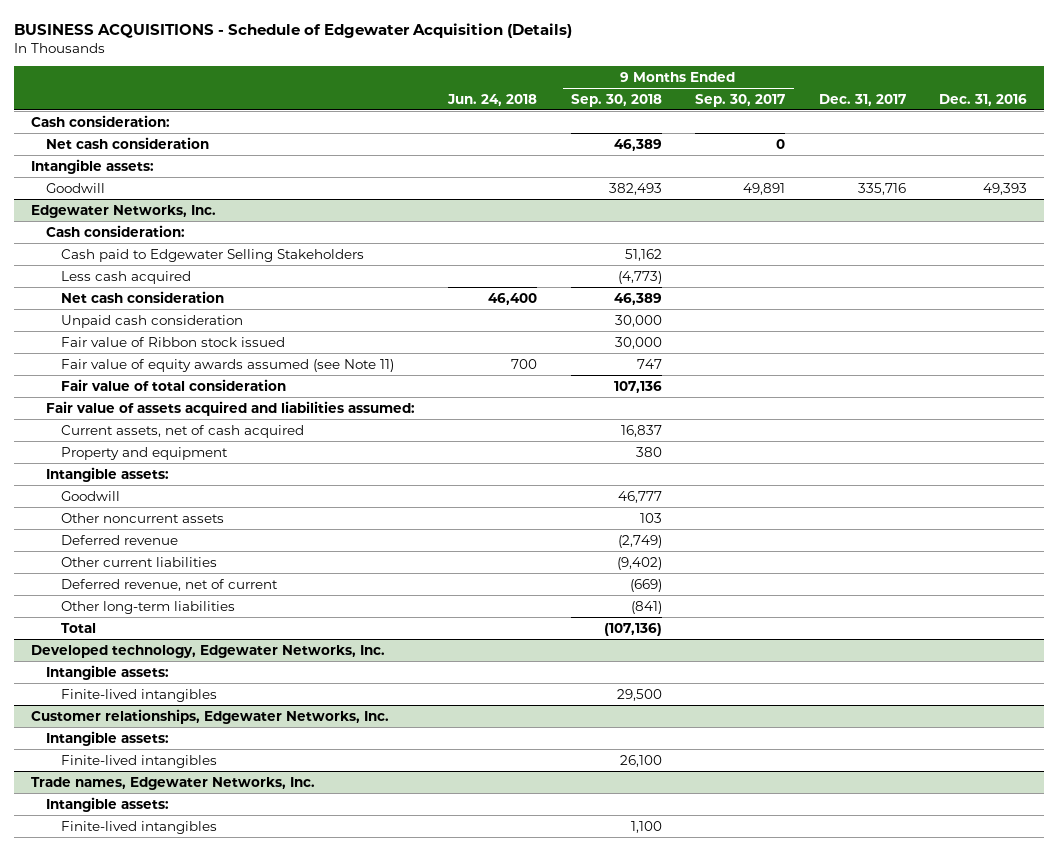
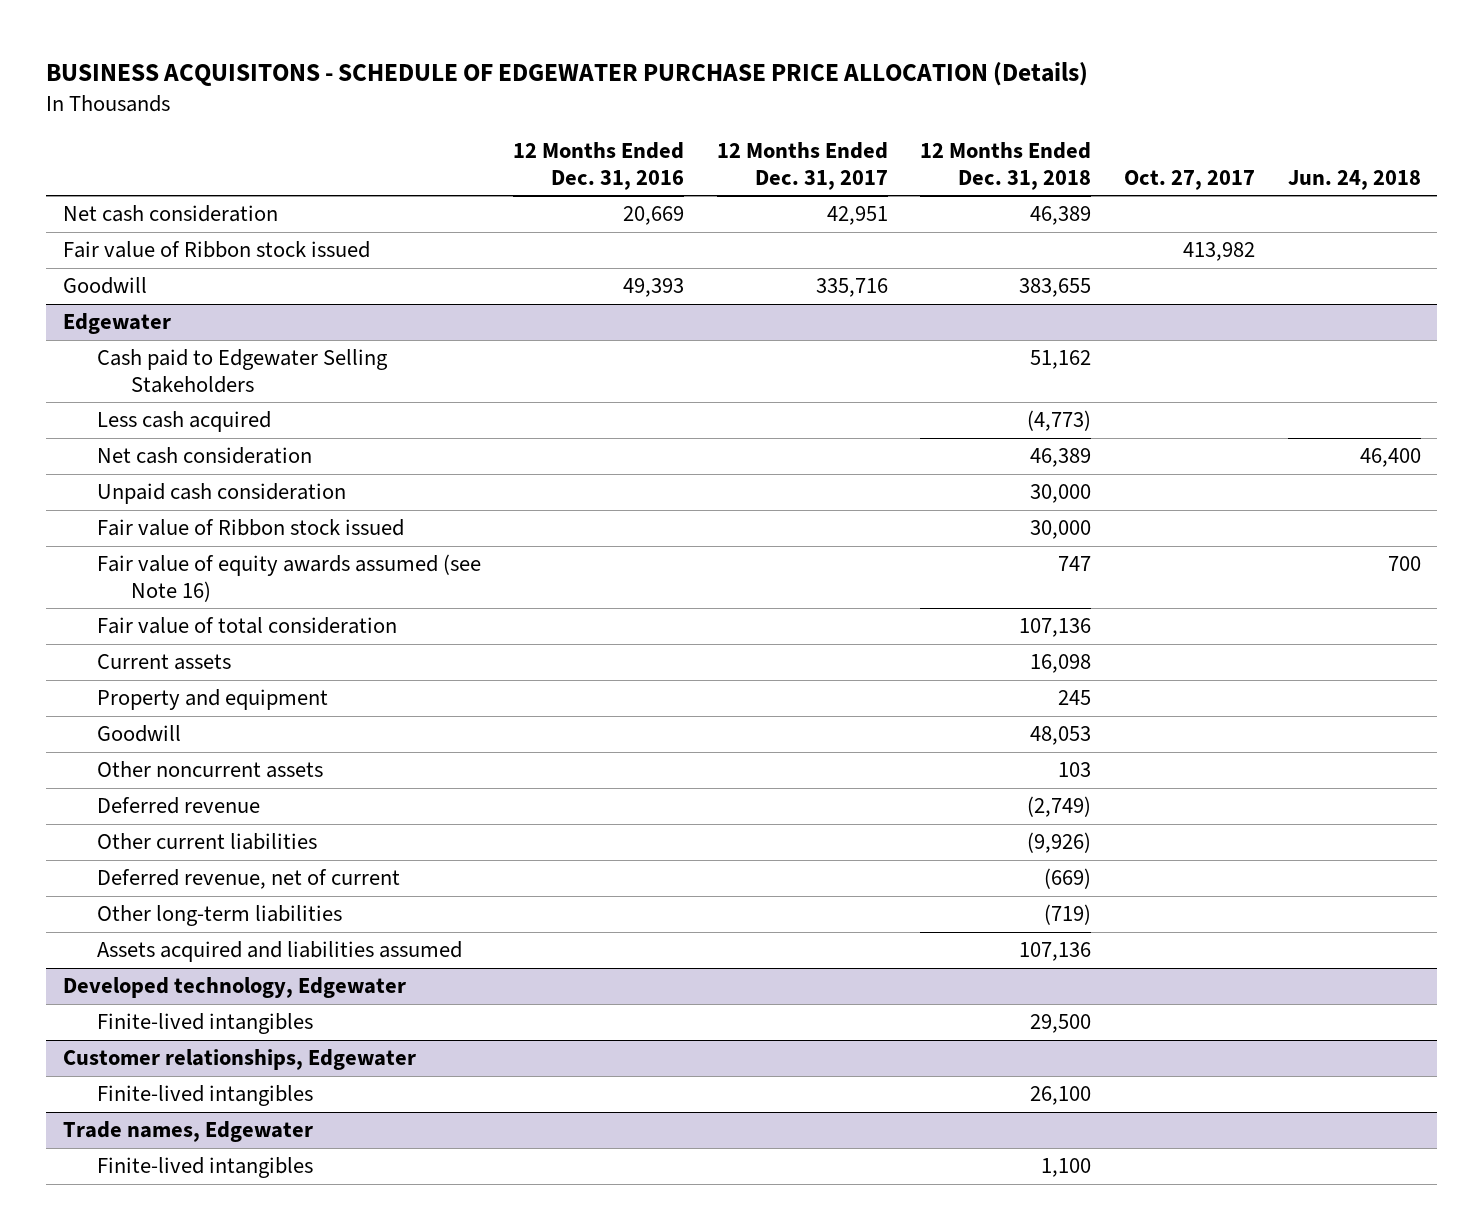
- BUSINESS ACQUISITIONS - Schedule of Edgewater Acquisition (Details)
+ BUSINESS ACQUISITONS - SCHEDULE OF EDGEWATER PURCHASE PRICE ALLOCATION (Details)
- | Jun. 24, 2018 | 9 Months Ended Sep. 30, 2018 | 9 Months Ended Sep. 30, 2017 | Dec. 31, 2017 | Dec. 31, 2016
+ | 12 Months Ended Dec. 31, 2016 | 12 Months Ended Dec. 31, 2017 | 12 Months Ended Dec. 31, 2018 | Oct. 27, 2017 | Jun. 24, 2018
- Cash consideration:
- Intangible assets:
+ Fair value of Ribbon stock issued | | | | 413,982 |
- Edgewater Networks, Inc.
- Cash consideration:
+ Edgewater
- Fair value of equity awards assumed (see Note 11) | 700 | 747 | | |
+ Fair value of equity awards assumed (see Note 16) | | | 747 | | 700
- Fair value of assets acquired and liabilities assumed:
- Current assets, net of cash acquired | | 16,837 | | |
+ Current assets | | | 16,098 | |
- Intangible assets:
- Total | | (107,136) | | |
- Developed technology, Edgewater Networks, Inc.
- Intangible assets:
+ Assets acquired and liabilities assumed | | | 107,136 | |
+ Developed technology, Edgewater
- Customer relationships, Edgewater Networks, Inc.
- Intangible assets:
+ Customer relationships, Edgewater
- Trade names, Edgewater Networks, Inc.
- Intangible assets:
+ Trade names, Edgewater

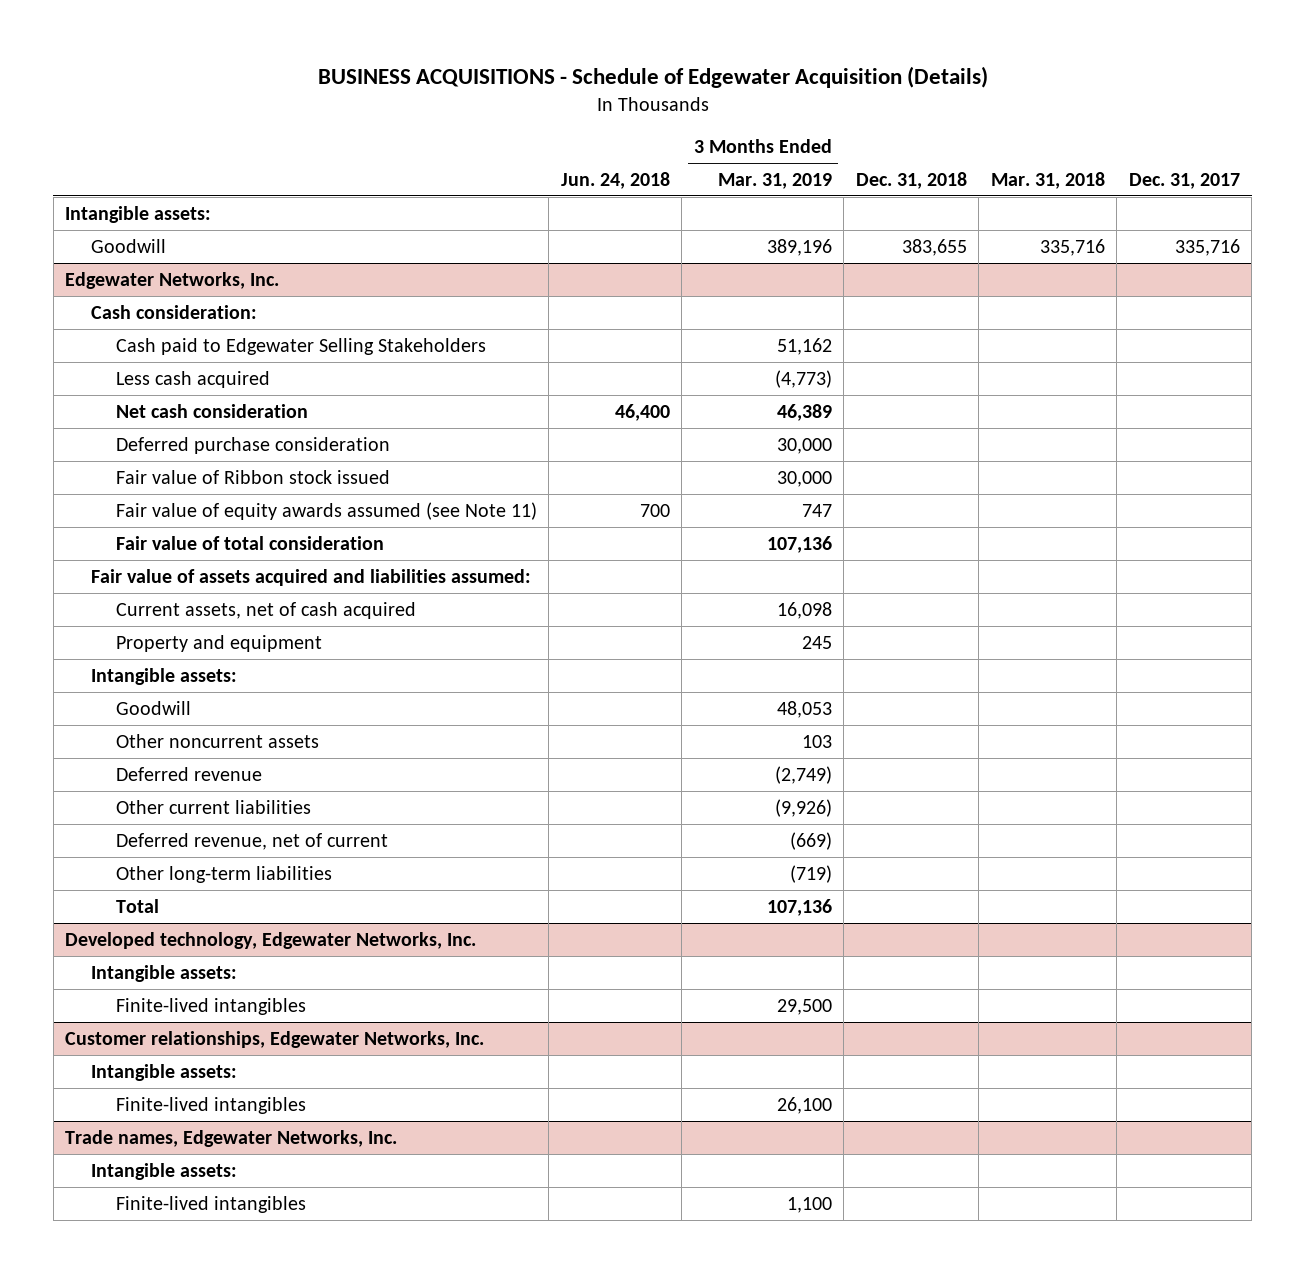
- BUSINESS ACQUISITONS - SCHEDULE OF EDGEWATER PURCHASE PRICE ALLOCATION (Details)
+ BUSINESS ACQUISITIONS - Schedule of Edgewater Acquisition (Details)
- | 12 Months Ended Dec. 31, 2016 | 12 Months Ended Dec. 31, 2017 | 12 Months Ended Dec. 31, 2018 | Oct. 27, 2017 | Jun. 24, 2018
+ | Jun. 24, 2018 | 3 Months Ended Mar. 31, 2019 | Dec. 31, 2018 | Mar. 31, 2018 | Dec. 31, 2017
- Net cash consideration | 20,669 | 42,951 | 46,389 | |
- Fair value of Ribbon stock issued | | | | 413,982 |
+ Intangible assets:
- Edgewater
+ Edgewater Networks, Inc.
+ Cash consideration:
- Unpaid cash consideration | | | 30,000 | |
+ Deferred purchase consideration | | 30,000 | | |
- Fair value of equity awards assumed (see Note 16) | | | 747 | | 700
+ Fair value of equity awards assumed (see Note 11) | 700 | 747 | | |
- Current assets | | | 16,098 | |
+ Fair value of assets acquired and liabilities assumed:
+ Current assets, net of cash acquired | | 16,098 | | |
+ Intangible assets:
- Assets acquired and liabilities assumed | | | 107,136 | |
- Developed technology, Edgewater
+ Total | | 107,136 | | |
+ Developed technology, Edgewater Networks, Inc.
+ Intangible assets:
- Customer relationships, Edgewater
+ Customer relationships, Edgewater Networks, Inc.
+ Intangible assets:
- Trade names, Edgewater
+ Trade names, Edgewater Networks, Inc.
+ Intangible assets:

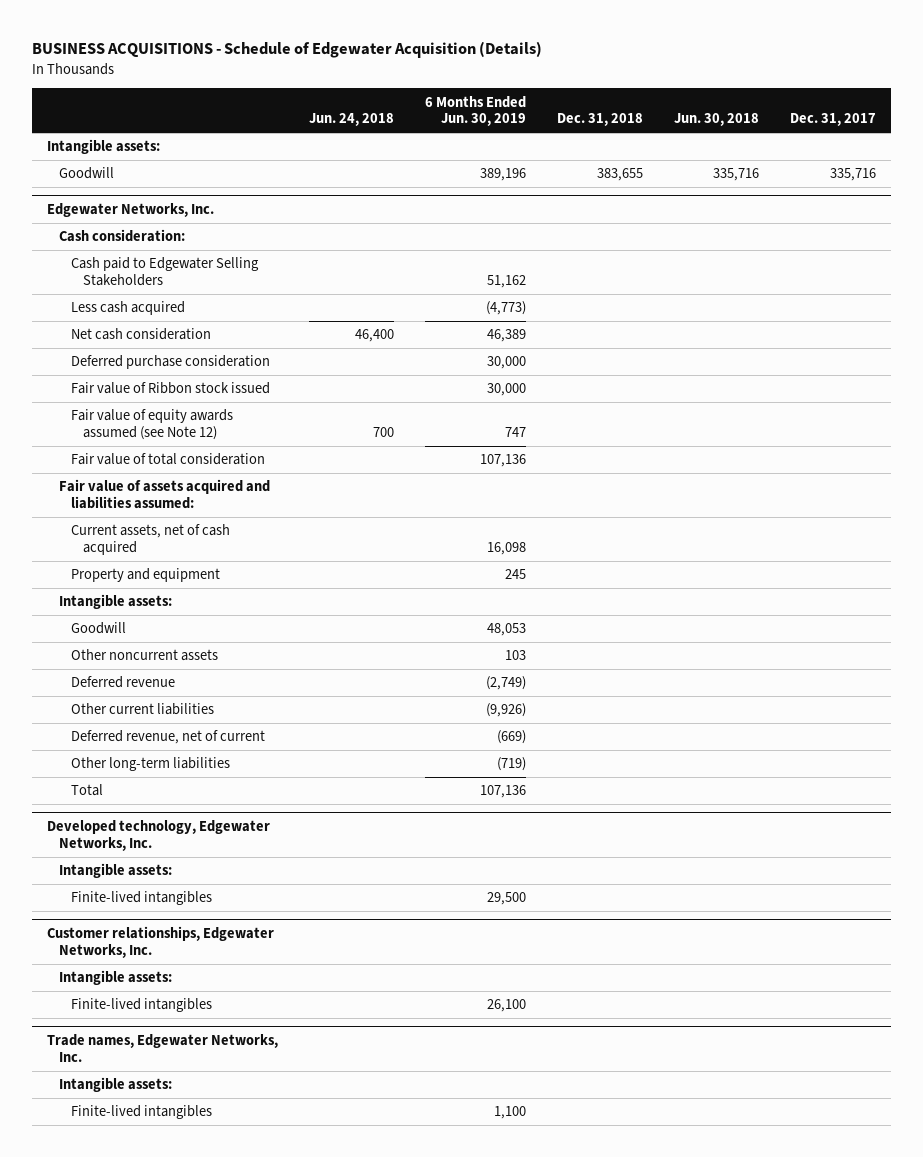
- | Jun. 24, 2018 | 3 Months Ended Mar. 31, 2019 | Dec. 31, 2018 | Mar. 31, 2018 | Dec. 31, 2017
+ | Jun. 24, 2018 | 6 Months Ended Jun. 30, 2019 | Dec. 31, 2018 | Jun. 30, 2018 | Dec. 31, 2017
@ Edgewater Networks, Inc.
- Fair value of equity awards assumed (see Note 11) | 700 | 747 | | |
+ Fair value of equity awards assumed (see Note 12) | 700 | 747 | | |

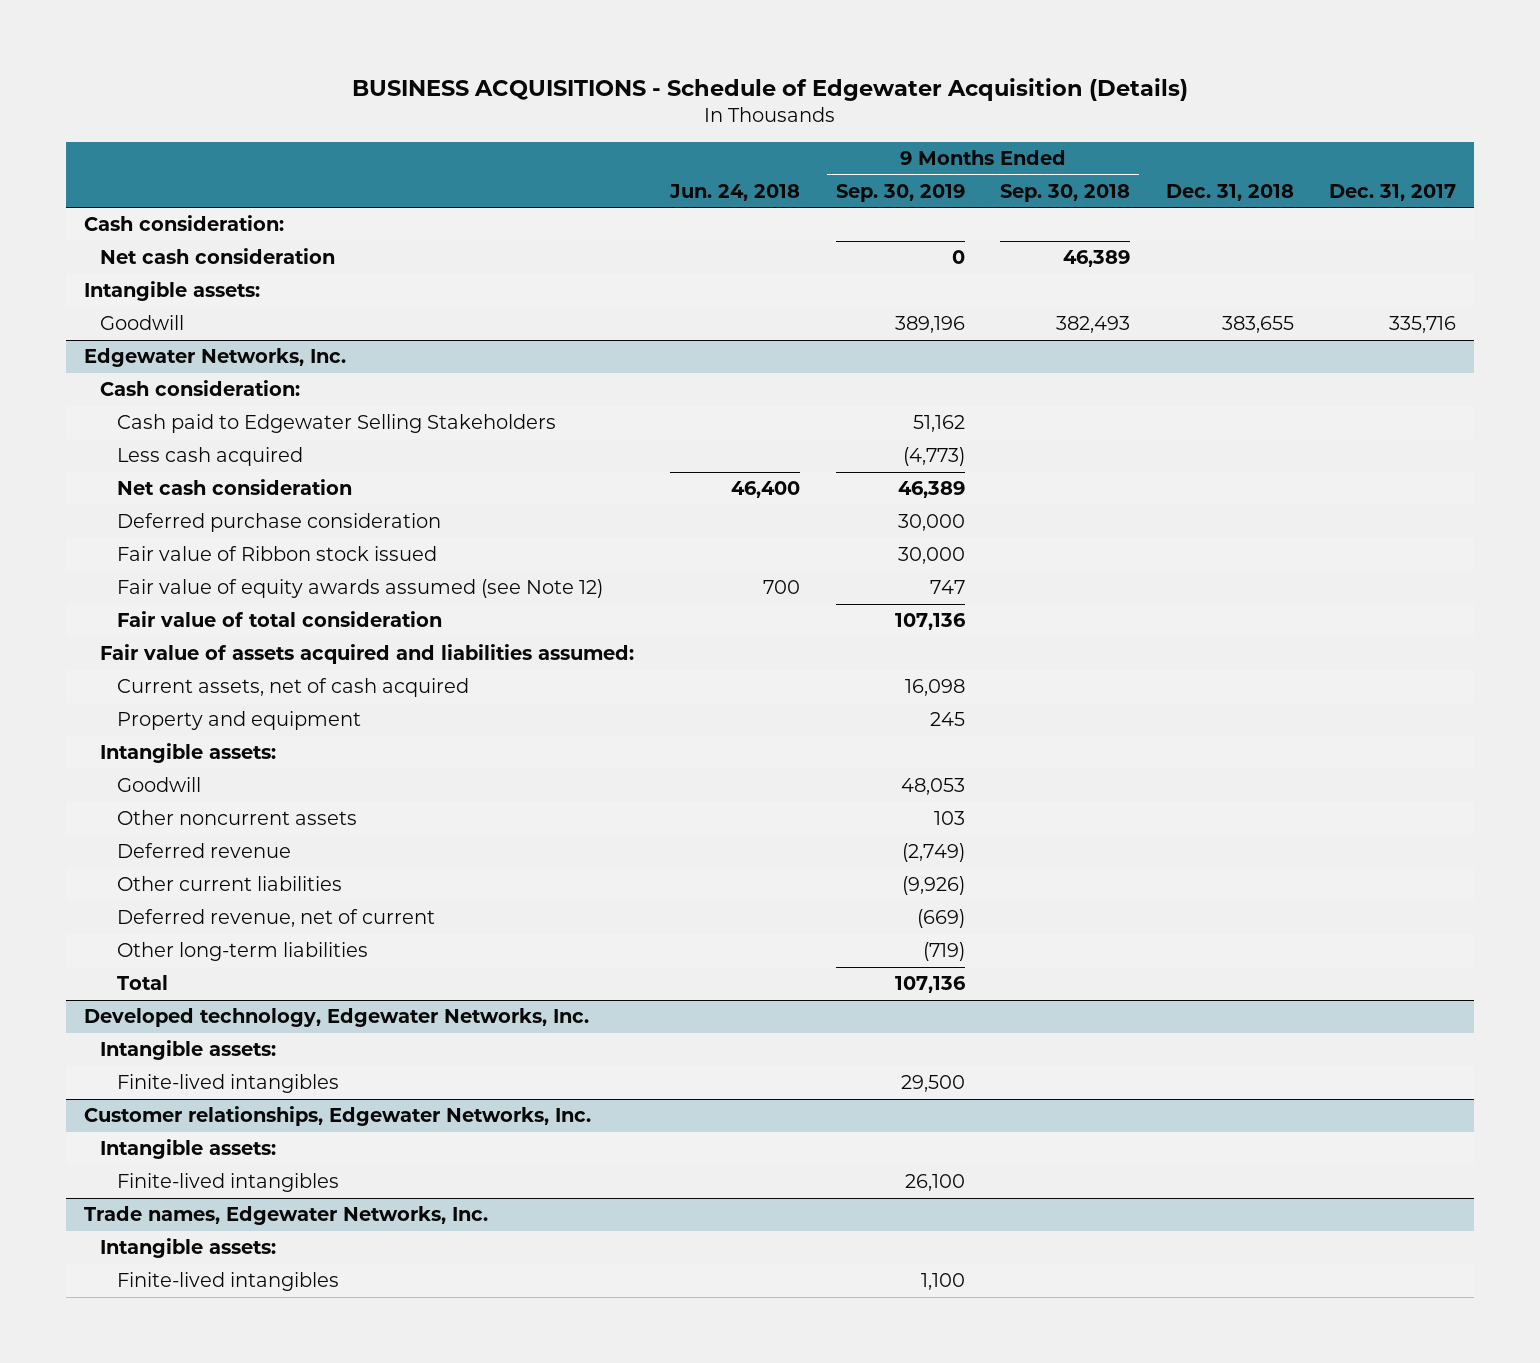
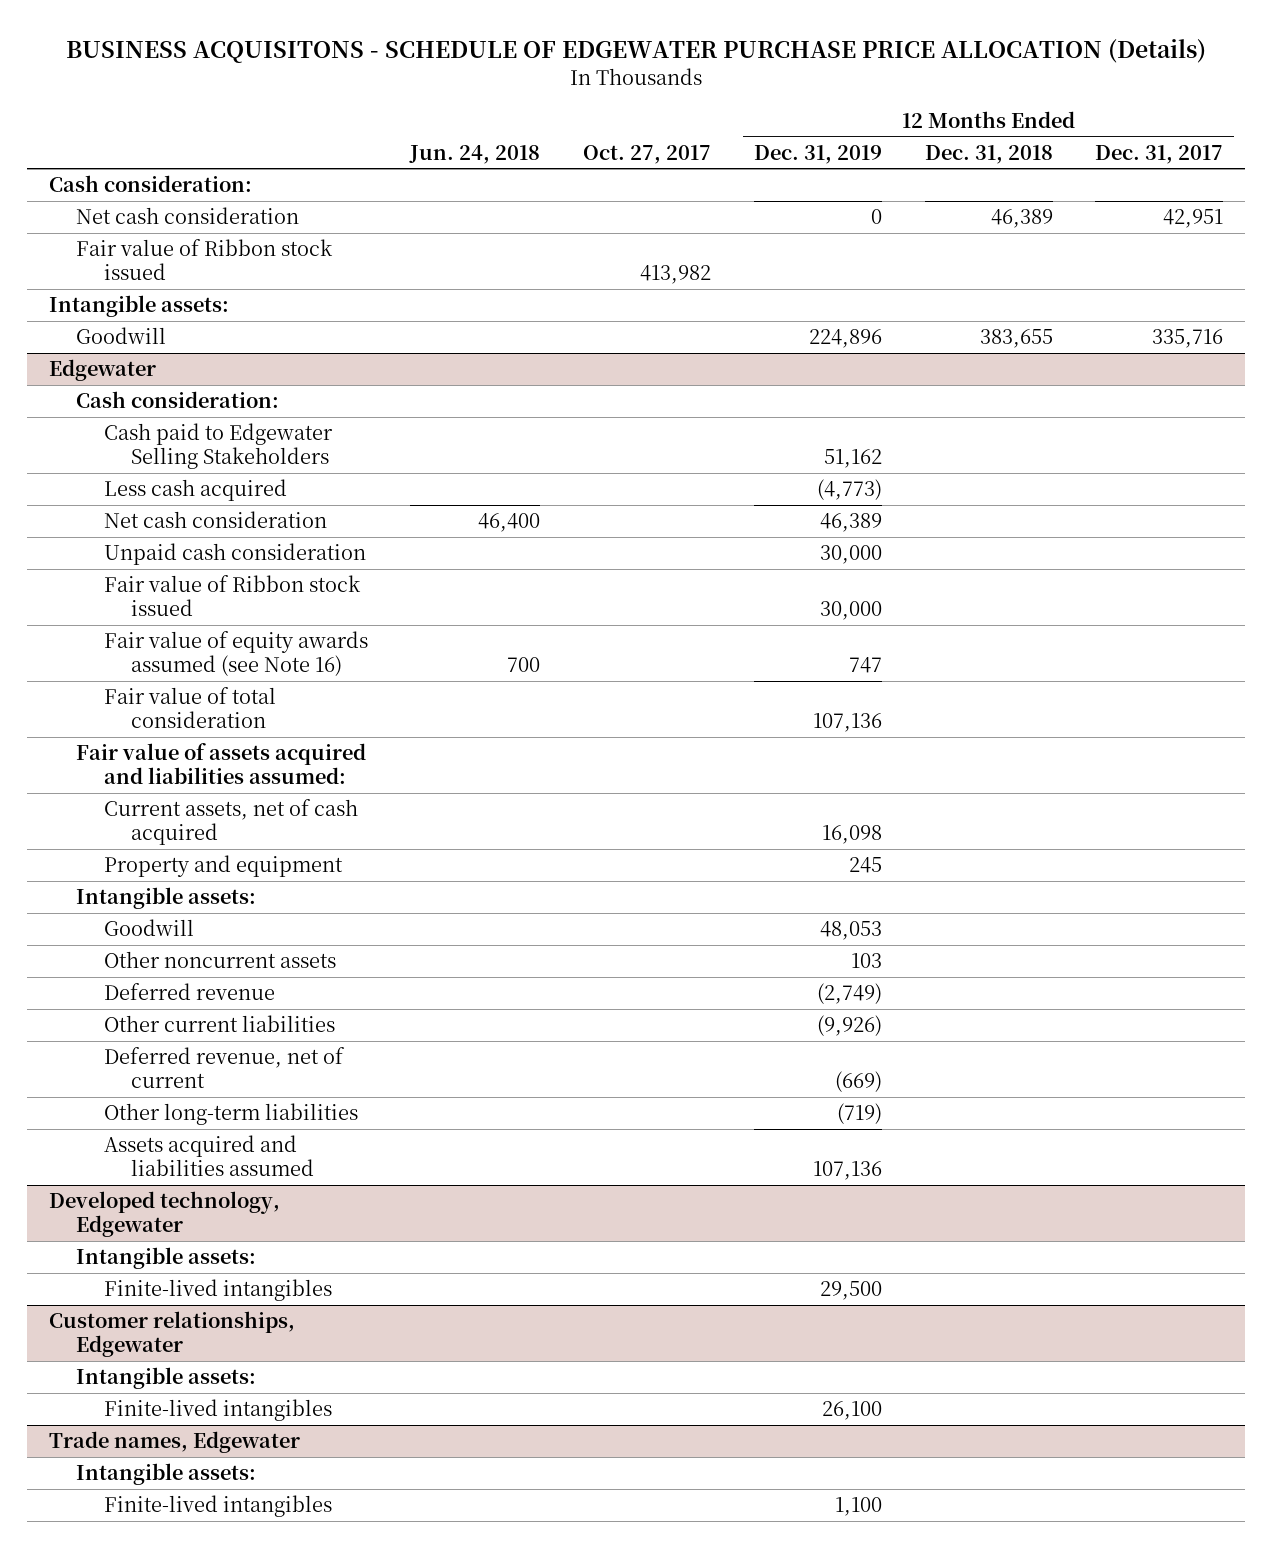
- BUSINESS ACQUISITIONS - Schedule of Edgewater Acquisition (Details)
+ BUSINESS ACQUISITONS - SCHEDULE OF EDGEWATER PURCHASE PRICE ALLOCATION (Details)
- | Jun. 24, 2018 | 9 Months Ended Sep. 30, 2019 | 9 Months Ended Sep. 30, 2018 | Dec. 31, 2018 | Dec. 31, 2017
+ | Jun. 24, 2018 | Oct. 27, 2017 | 12 Months Ended Dec. 31, 2019 | 12 Months Ended Dec. 31, 2018 | 12 Months Ended Dec. 31, 2017
+ Fair value of Ribbon stock issued | | 413,982 | | |
- Edgewater Networks, Inc.
+ Edgewater
- Deferred purchase consideration | | 30,000 | | |
+ Unpaid cash consideration | | | 30,000 | |
- Fair value of equity awards assumed (see Note 12) | 700 | 747 | | |
+ Fair value of equity awards assumed (see Note 16) | 700 | | 747 | |
- Total | | 107,136 | | |
- Developed technology, Edgewater Networks, Inc.
+ Assets acquired and liabilities assumed | | | 107,136 | |
+ Developed technology, Edgewater
- Customer relationships, Edgewater Networks, Inc.
+ Customer relationships, Edgewater
- Trade names, Edgewater Networks, Inc.
+ Trade names, Edgewater

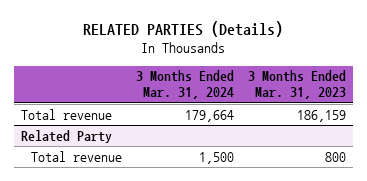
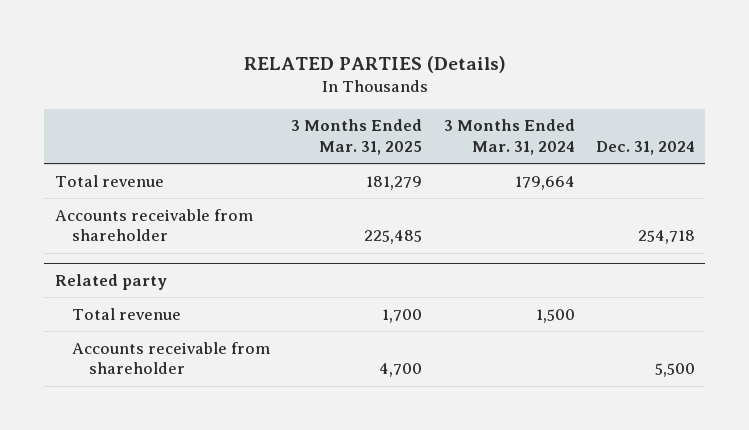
- | 3 Months Ended Mar. 31, 2024 | 3 Months Ended Mar. 31, 2023
+ | 3 Months Ended Mar. 31, 2025 | 3 Months Ended Mar. 31, 2024 | Dec. 31, 2024
- Related Party
+ Accounts receivable from shareholder | 225,485 | | 254,718
+ Related party
+ Accounts receivable from shareholder | 4,700 | | 5,500

